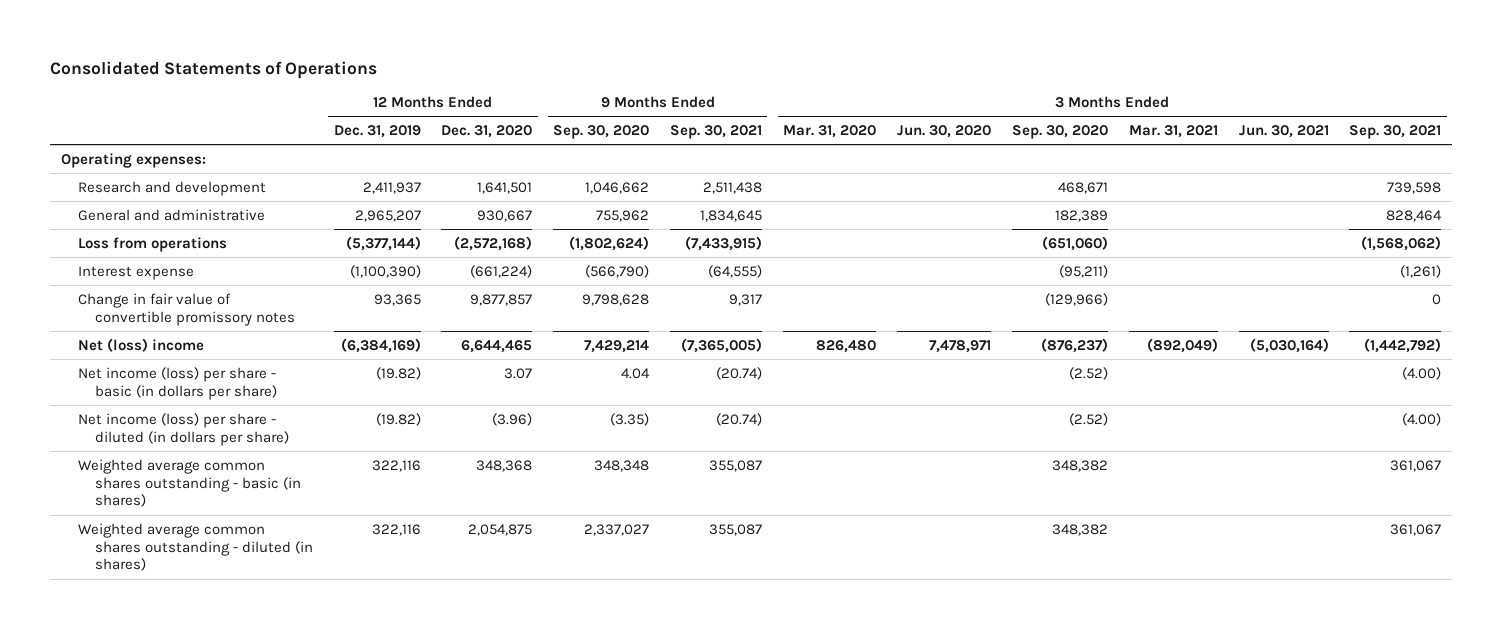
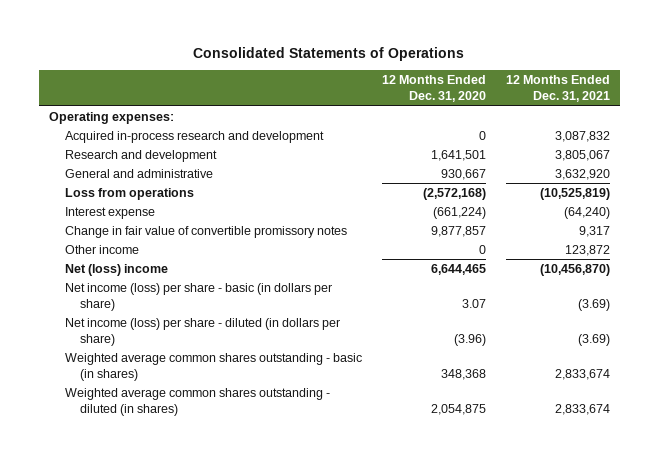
- | 12 Months Ended Dec. 31, 2019 | 12 Months Ended Dec. 31, 2020 | 9 Months Ended Sep. 30, 2020 | 9 Months Ended Sep. 30, 2021 | 3 Months Ended Mar. 31, 2020 | 3 Months Ended Jun. 30, 2020 | 3 Months Ended Sep. 30, 2020 | 3 Months Ended Mar. 31, 2021 | 3 Months Ended Jun. 30, 2021 | 3 Months Ended Sep. 30, 2021
+ | 12 Months Ended Dec. 31, 2020 | 12 Months Ended Dec. 31, 2021
+ Acquired in-process research and development | 0 | 3,087,832
+ Other income | 0 | 123,872

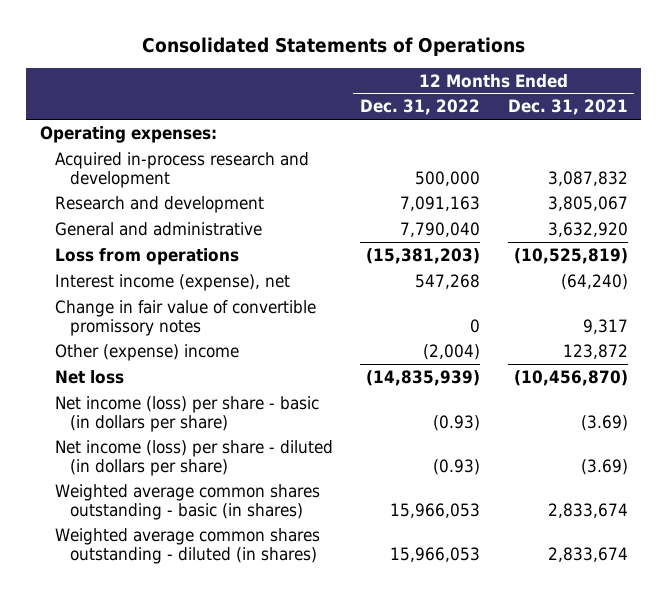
- | 12 Months Ended Dec. 31, 2020 | 12 Months Ended Dec. 31, 2021
+ | 12 Months Ended Dec. 31, 2022 | 12 Months Ended Dec. 31, 2021
- Interest expense | (661,224) | (64,240)
+ Interest income (expense), net | 547,268 | (64,240)
- Other income | 0 | 123,872
- Net (loss) income | 6,644,465 | (10,456,870)
+ Other (expense) income | (2,004) | 123,872
+ Net loss | (14,835,939) | (10,456,870)

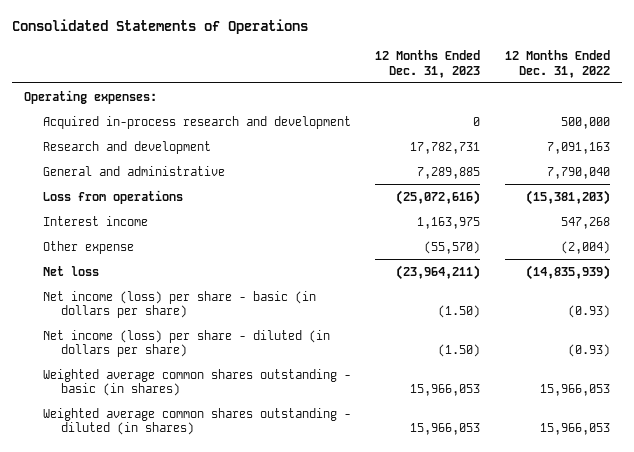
- | 12 Months Ended Dec. 31, 2022 | 12 Months Ended Dec. 31, 2021
+ | 12 Months Ended Dec. 31, 2023 | 12 Months Ended Dec. 31, 2022
- Interest income (expense), net | 547,268 | (64,240)
- Change in fair value of convertible promissory notes | 0 | 9,317
- Other (expense) income | (2,004) | 123,872
+ Interest income | 1,163,975 | 547,268
+ Other expense | (55,570) | (2,004)

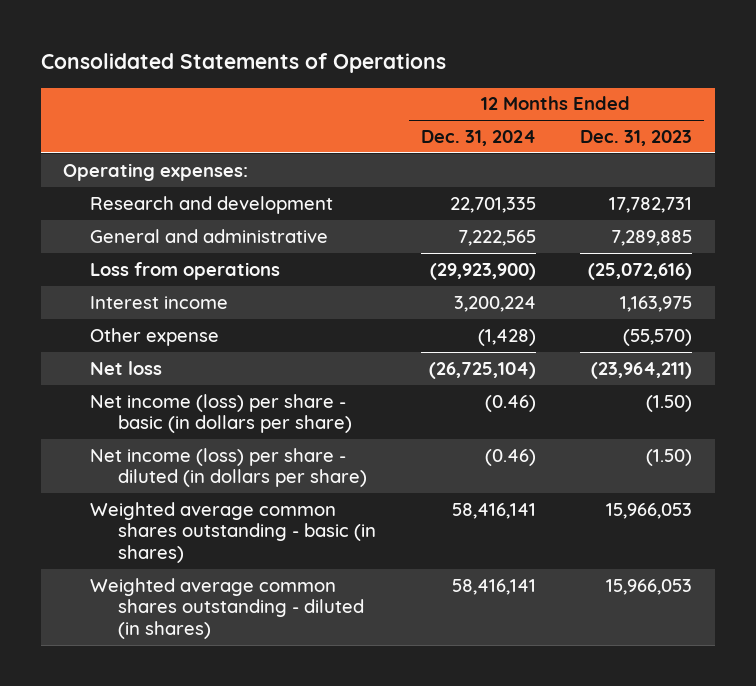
- | 12 Months Ended Dec. 31, 2023 | 12 Months Ended Dec. 31, 2022
+ | 12 Months Ended Dec. 31, 2024 | 12 Months Ended Dec. 31, 2023
- Acquired in-process research and development | 0 | 500,000

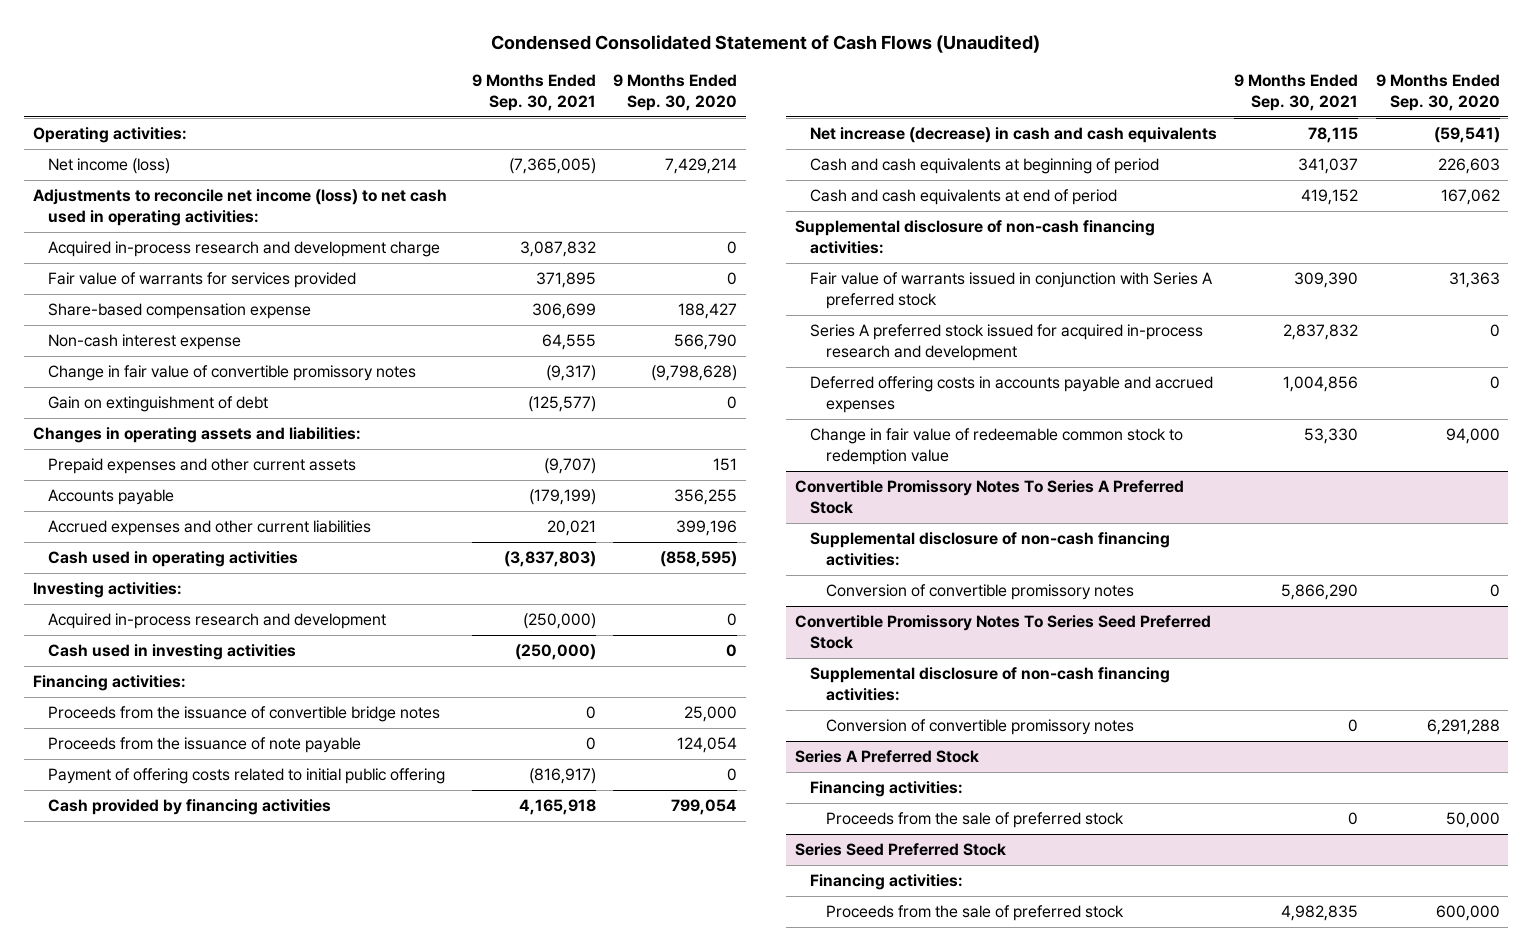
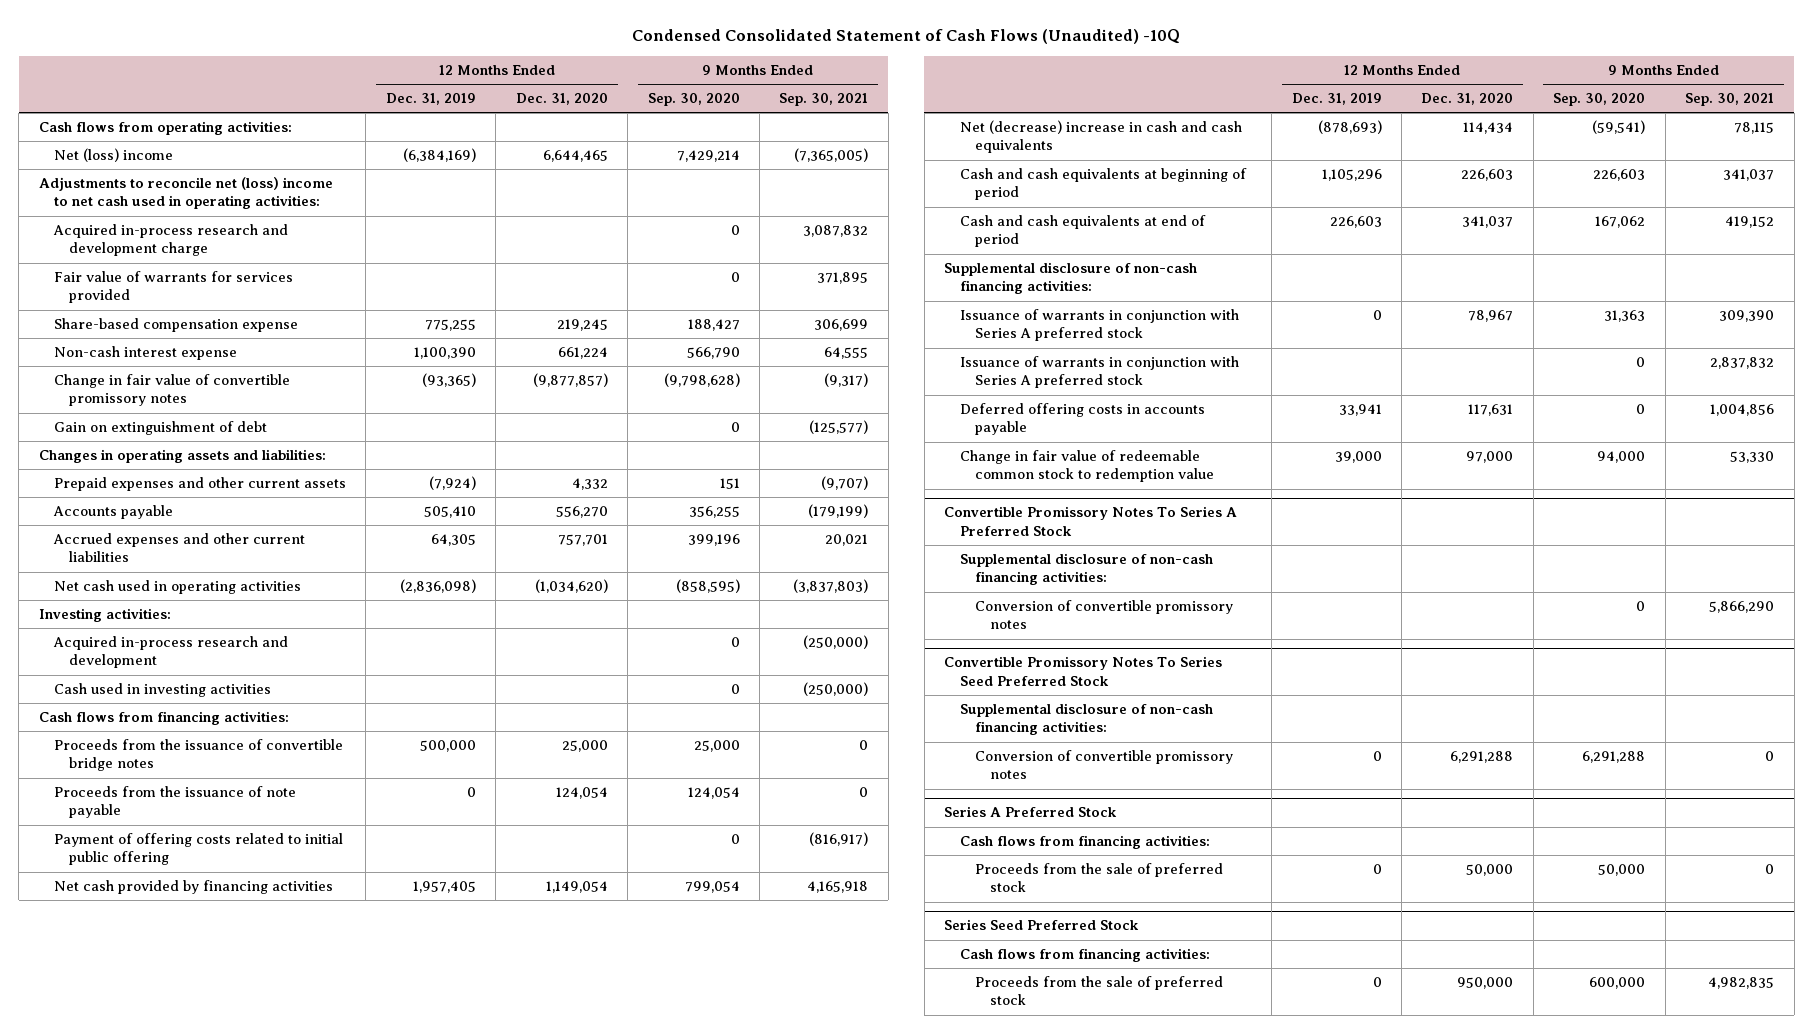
- Condensed Consolidated Statement of Cash Flows (Unaudited)
+ Condensed Consolidated Statement of Cash Flows (Unaudited) -10Q
- | 9 Months Ended Sep. 30, 2021 | 9 Months Ended Sep. 30, 2020
+ | 12 Months Ended Dec. 31, 2019 | 12 Months Ended Dec. 31, 2020 | 9 Months Ended Sep. 30, 2020 | 9 Months Ended Sep. 30, 2021
- Operating activities:
- Net income (loss) | (7,365,005) | 7,429,214
- Adjustments to reconcile net income (loss) to net cash used in operating activities:
+ Cash flows from operating activities:
+ Net (loss) income | (6,384,169) | 6,644,465 | 7,429,214 | (7,365,005)
+ Adjustments to reconcile net (loss) income to net cash used in operating activities:
- Cash used in operating activities | (3,837,803) | (858,595)
+ Net cash used in operating activities | (2,836,098) | (1,034,620) | (858,595) | (3,837,803)
- Financing activities:
+ Cash flows from financing activities:
- Cash provided by financing activities | 4,165,918 | 799,054
- Net increase (decrease) in cash and cash equivalents | 78,115 | (59,541)
+ Net cash provided by financing activities | 1,957,405 | 1,149,054 | 799,054 | 4,165,918
+ Net (decrease) increase in cash and cash equivalents | (878,693) | 114,434 | (59,541) | 78,115
- Fair value of warrants issued in conjunction with Series A preferred stock | 309,390 | 31,363
- Series A preferred stock issued for acquired in-process research and development | 2,837,832 | 0
- Deferred offering costs in accounts payable and accrued expenses | 1,004,856 | 0
+ Issuance of warrants in conjunction with Series A preferred stock | 0 | 78,967 | 31,363 | 309,390
+ Issuance of warrants in conjunction with Series A preferred stock | | | 0 | 2,837,832
+ Deferred offering costs in accounts payable | 33,941 | 117,631 | 0 | 1,004,856
@ Series A Preferred Stock
- Financing activities:
+ Cash flows from financing activities:
@ Series Seed Preferred Stock
- Financing activities:
+ Cash flows from financing activities:

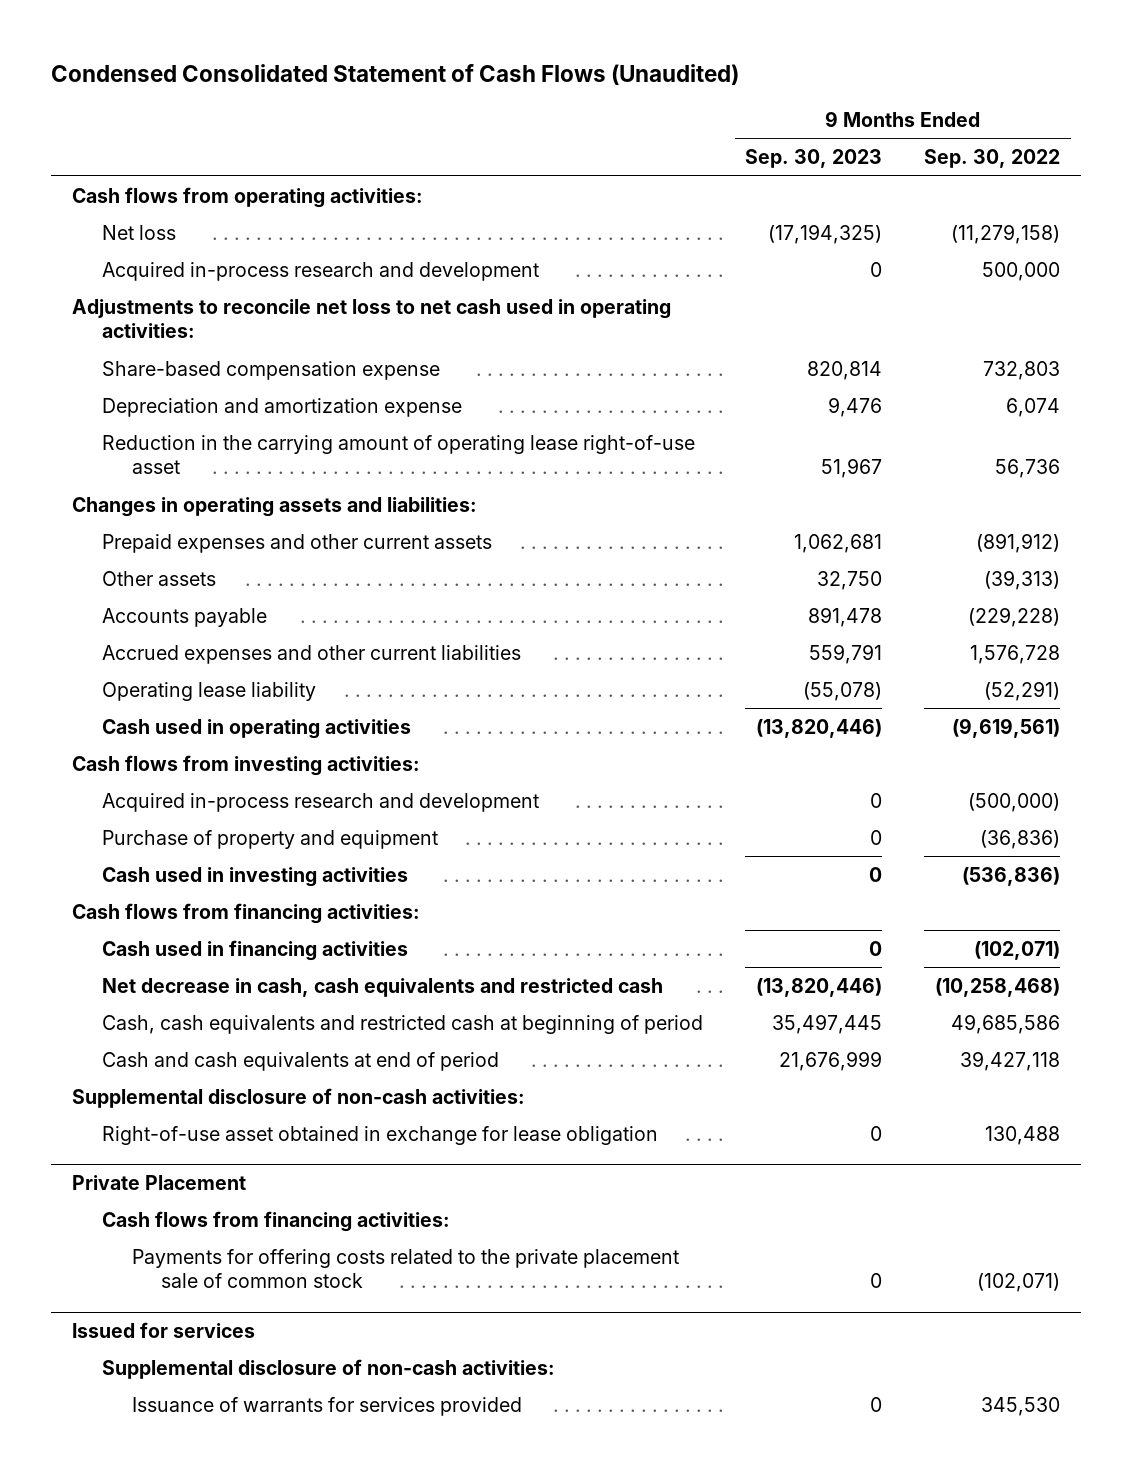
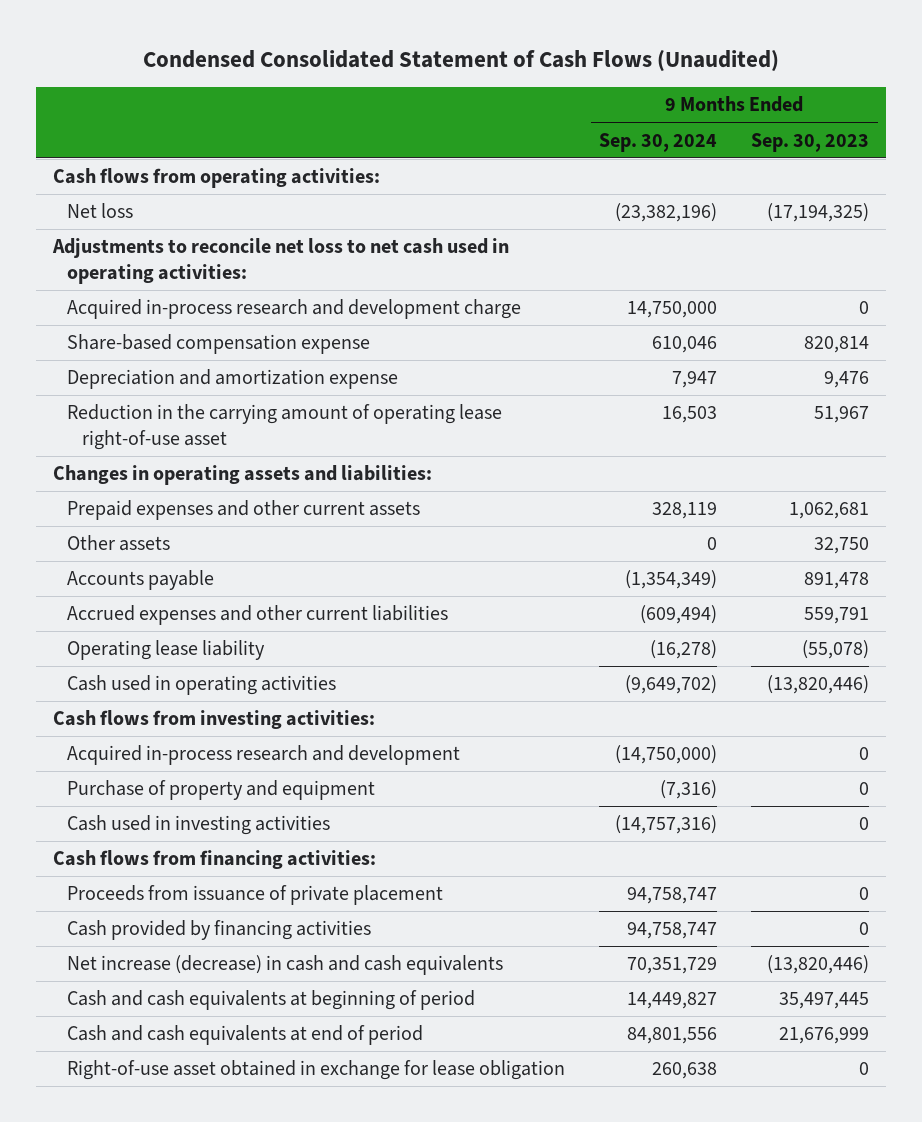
- | 9 Months Ended Sep. 30, 2023 | 9 Months Ended Sep. 30, 2022
+ | 9 Months Ended Sep. 30, 2024 | 9 Months Ended Sep. 30, 2023
- Acquired in-process research and development | 0 | 500,000
+ Acquired in-process research and development charge | 14,750,000 | 0
- Cash used in financing activities | 0 | (102,071)
- Net decrease in cash, cash equivalents and restricted cash | (13,820,446) | (10,258,468)
- Cash, cash equivalents and restricted cash at beginning of period | 35,497,445 | 49,685,586
+ Proceeds from issuance of private placement | 94,758,747 | 0
+ Cash provided by financing activities | 94,758,747 | 0
+ Net increase (decrease) in cash and cash equivalents | 70,351,729 | (13,820,446)
+ Cash and cash equivalents at beginning of period | 14,449,827 | 35,497,445
- Supplemental disclosure of non-cash activities:
- Private Placement
- Cash flows from financing activities:
- Payments for offering costs related to the private placement sale of common stock | 0 | (102,071)
- Issued for services
- Supplemental disclosure of non-cash activities:
- Issuance of warrants for services provided | 0 | 345,530

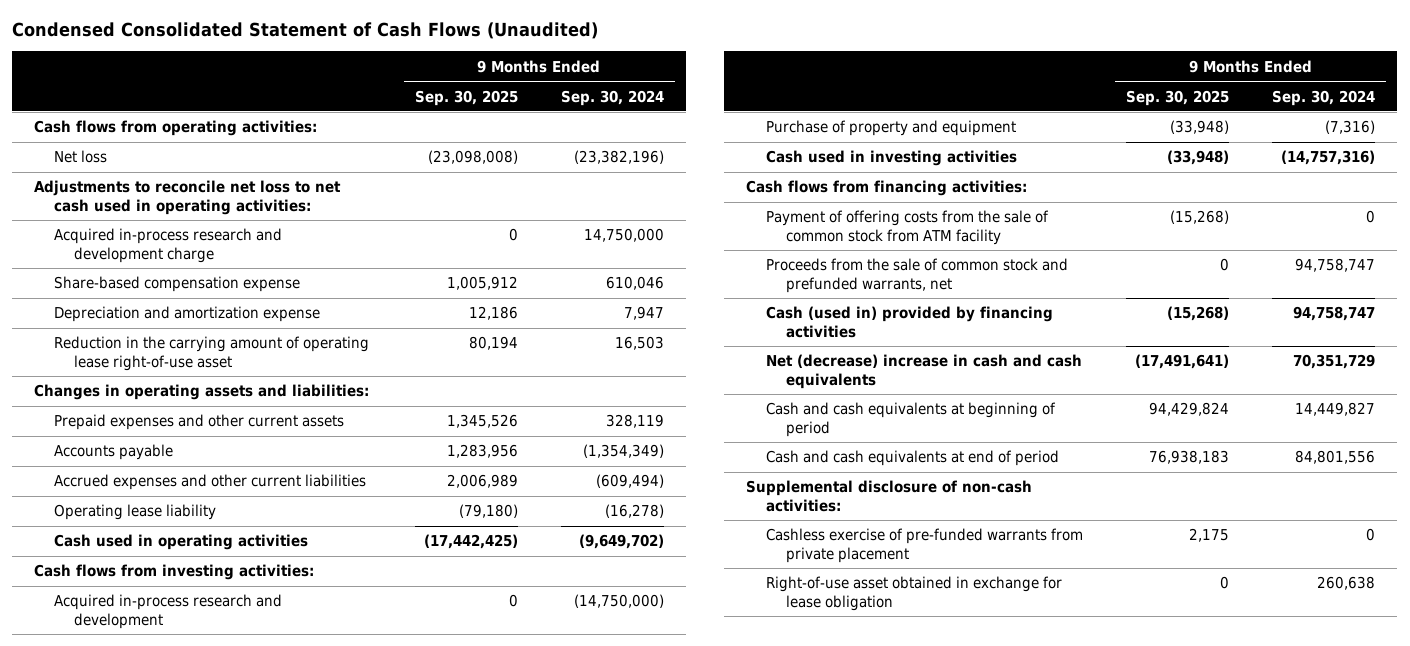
- | 9 Months Ended Sep. 30, 2024 | 9 Months Ended Sep. 30, 2023
+ | 9 Months Ended Sep. 30, 2025 | 9 Months Ended Sep. 30, 2024
- Other assets | 0 | 32,750
- Proceeds from issuance of private placement | 94,758,747 | 0
- Cash provided by financing activities | 94,758,747 | 0
- Net increase (decrease) in cash and cash equivalents | 70,351,729 | (13,820,446)
+ Payment of offering costs from the sale of common stock from ATM facility | (15,268) | 0
+ Proceeds from the sale of common stock and prefunded warrants, net | 0 | 94,758,747
+ Cash (used in) provided by financing activities | (15,268) | 94,758,747
+ Net (decrease) increase in cash and cash equivalents | (17,491,641) | 70,351,729
+ Supplemental disclosure of non-cash activities:
+ Cashless exercise of pre-funded warrants from private placement | 2,175 | 0

